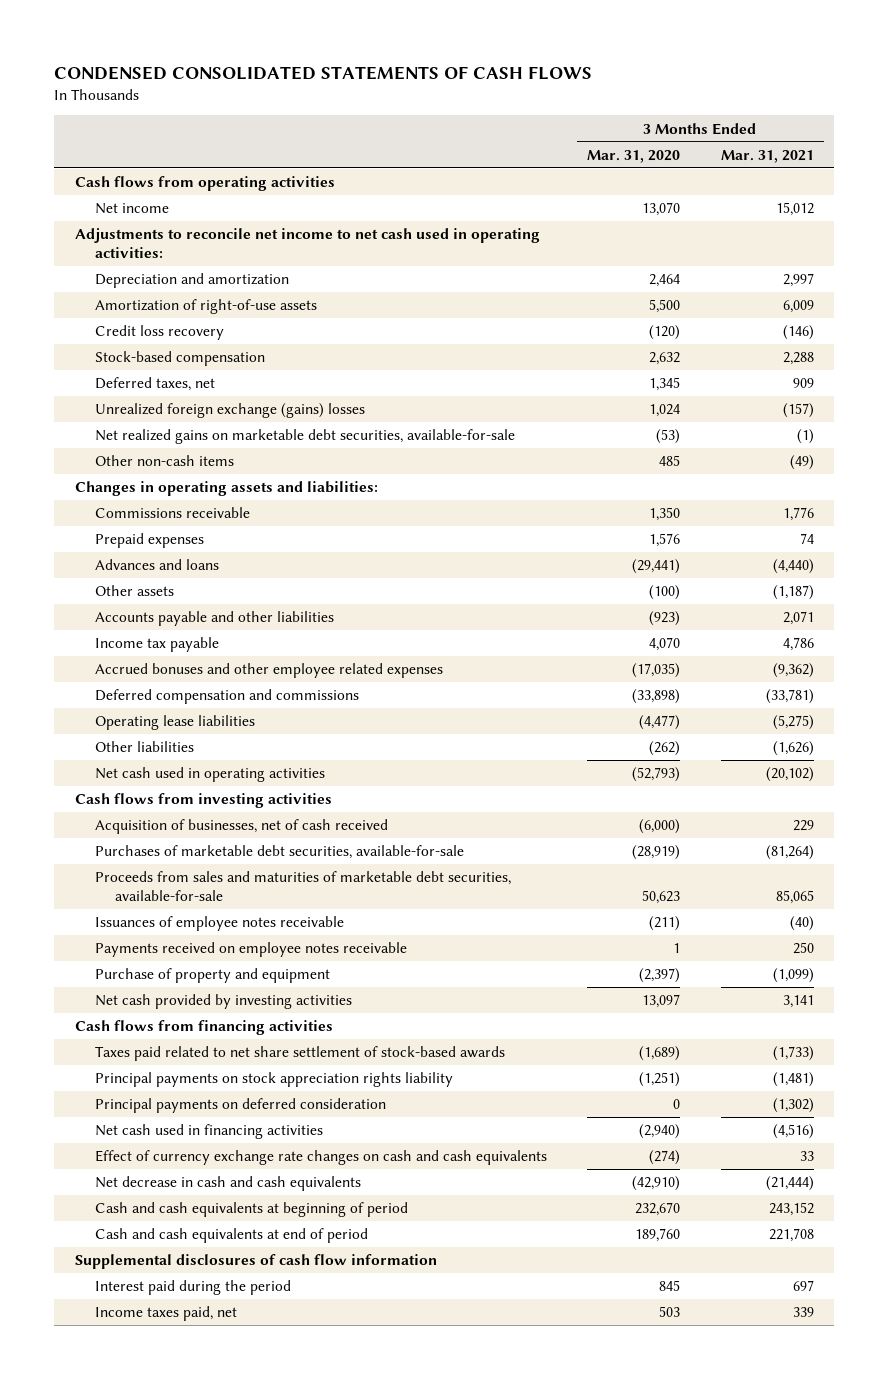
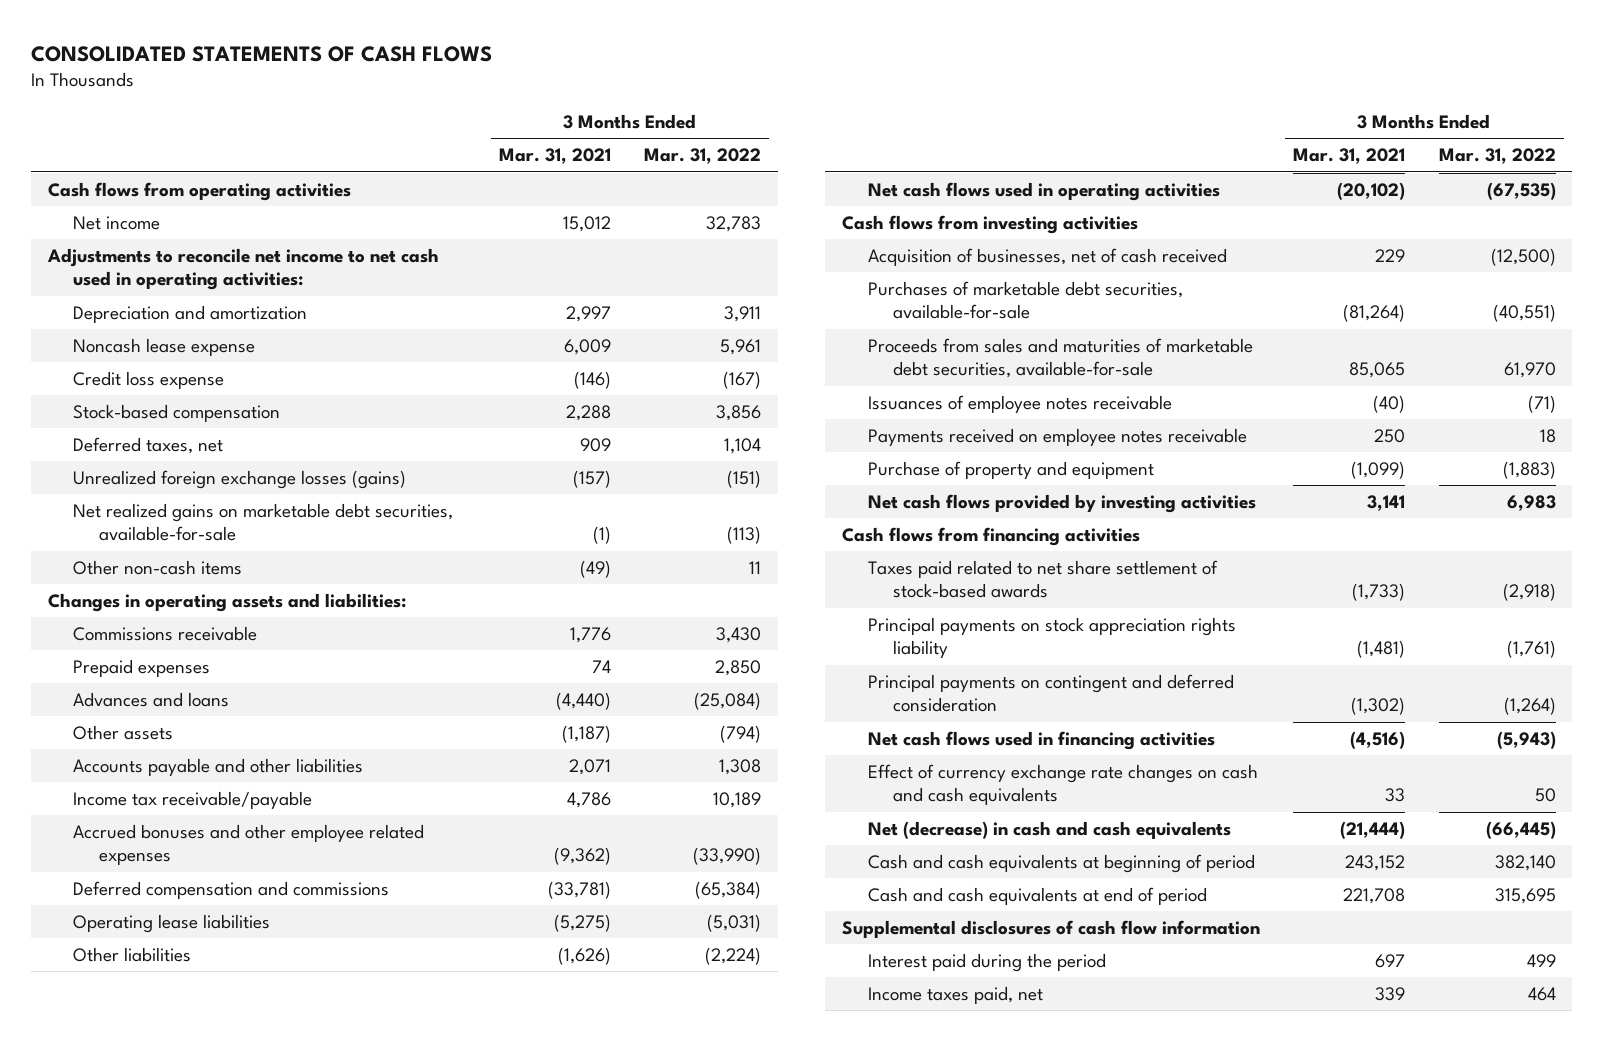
- CONDENSED CONSOLIDATED STATEMENTS OF CASH FLOWS
+ CONSOLIDATED STATEMENTS OF CASH FLOWS
- | 3 Months Ended Mar. 31, 2020 | 3 Months Ended Mar. 31, 2021
+ | 3 Months Ended Mar. 31, 2021 | 3 Months Ended Mar. 31, 2022
- Amortization of right-of-use assets | 5,500 | 6,009
- Credit loss recovery | (120) | (146)
+ Noncash lease expense | 6,009 | 5,961
+ Credit loss expense | (146) | (167)
- Unrealized foreign exchange (gains) losses | 1,024 | (157)
+ Unrealized foreign exchange losses (gains) | (157) | (151)
- Income tax payable | 4,070 | 4,786
+ Income tax receivable/payable | 4,786 | 10,189
- Net cash used in operating activities | (52,793) | (20,102)
+ Net cash flows used in operating activities | (20,102) | (67,535)
- Net cash provided by investing activities | 13,097 | 3,141
+ Net cash flows provided by investing activities | 3,141 | 6,983
- Principal payments on deferred consideration | 0 | (1,302)
- Net cash used in financing activities | (2,940) | (4,516)
+ Principal payments on contingent and deferred consideration | (1,302) | (1,264)
+ Net cash flows used in financing activities | (4,516) | (5,943)
- Net decrease in cash and cash equivalents | (42,910) | (21,444)
+ Net (decrease) in cash and cash equivalents | (21,444) | (66,445)

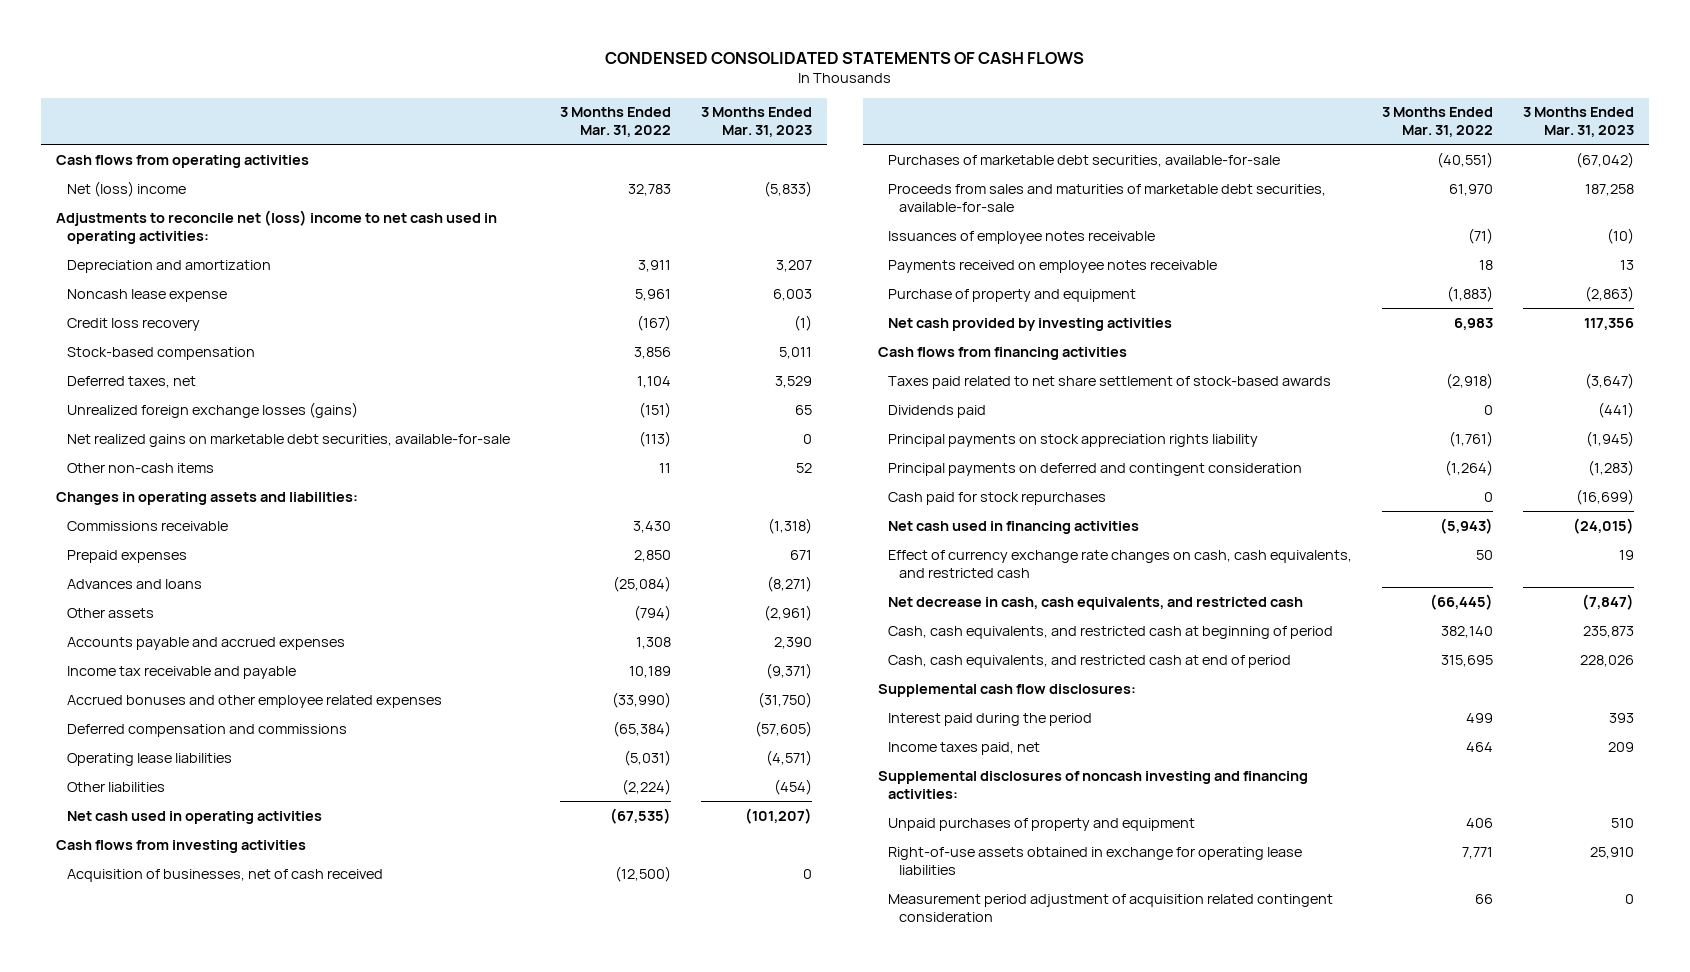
- CONSOLIDATED STATEMENTS OF CASH FLOWS
+ CONDENSED CONSOLIDATED STATEMENTS OF CASH FLOWS
- | 3 Months Ended Mar. 31, 2021 | 3 Months Ended Mar. 31, 2022
+ | 3 Months Ended Mar. 31, 2022 | 3 Months Ended Mar. 31, 2023
- Net income | 15,012 | 32,783
- Adjustments to reconcile net income to net cash used in operating activities:
+ Net (loss) income | 32,783 | (5,833)
+ Adjustments to reconcile net (loss) income to net cash used in operating activities:
- Credit loss expense | (146) | (167)
+ Credit loss recovery | (167) | (1)
- Accounts payable and other liabilities | 2,071 | 1,308
- Income tax receivable/payable | 4,786 | 10,189
+ Accounts payable and accrued expenses | 1,308 | 2,390
+ Income tax receivable and payable | 10,189 | (9,371)
- Net cash flows used in operating activities | (20,102) | (67,535)
+ Net cash used in operating activities | (67,535) | (101,207)
- Net cash flows provided by investing activities | 3,141 | 6,983
+ Net cash provided by investing activities | 6,983 | 117,356
+ Dividends paid | 0 | (441)
- Principal payments on contingent and deferred consideration | (1,302) | (1,264)
- Net cash flows used in financing activities | (4,516) | (5,943)
- Effect of currency exchange rate changes on cash and cash equivalents | 33 | 50
- Net (decrease) in cash and cash equivalents | (21,444) | (66,445)
- Cash and cash equivalents at beginning of period | 243,152 | 382,140
- Cash and cash equivalents at end of period | 221,708 | 315,695
- Supplemental disclosures of cash flow information
+ Principal payments on deferred and contingent consideration | (1,264) | (1,283)
+ Cash paid for stock repurchases | 0 | (16,699)
+ Net cash used in financing activities | (5,943) | (24,015)
+ Effect of currency exchange rate changes on cash, cash equivalents, and restricted cash | 50 | 19
+ Net decrease in cash, cash equivalents, and restricted cash | (66,445) | (7,847)
+ Cash, cash equivalents, and restricted cash at beginning of period | 382,140 | 235,873
+ Cash, cash equivalents, and restricted cash at end of period | 315,695 | 228,026
+ Supplemental cash flow disclosures:
+ Supplemental disclosures of noncash investing and financing activities:
+ Unpaid purchases of property and equipment | 406 | 510
+ Right-of-use assets obtained in exchange for operating lease liabilities | 7,771 | 25,910
+ Measurement period adjustment of acquisition related contingent consideration | 66 | 0

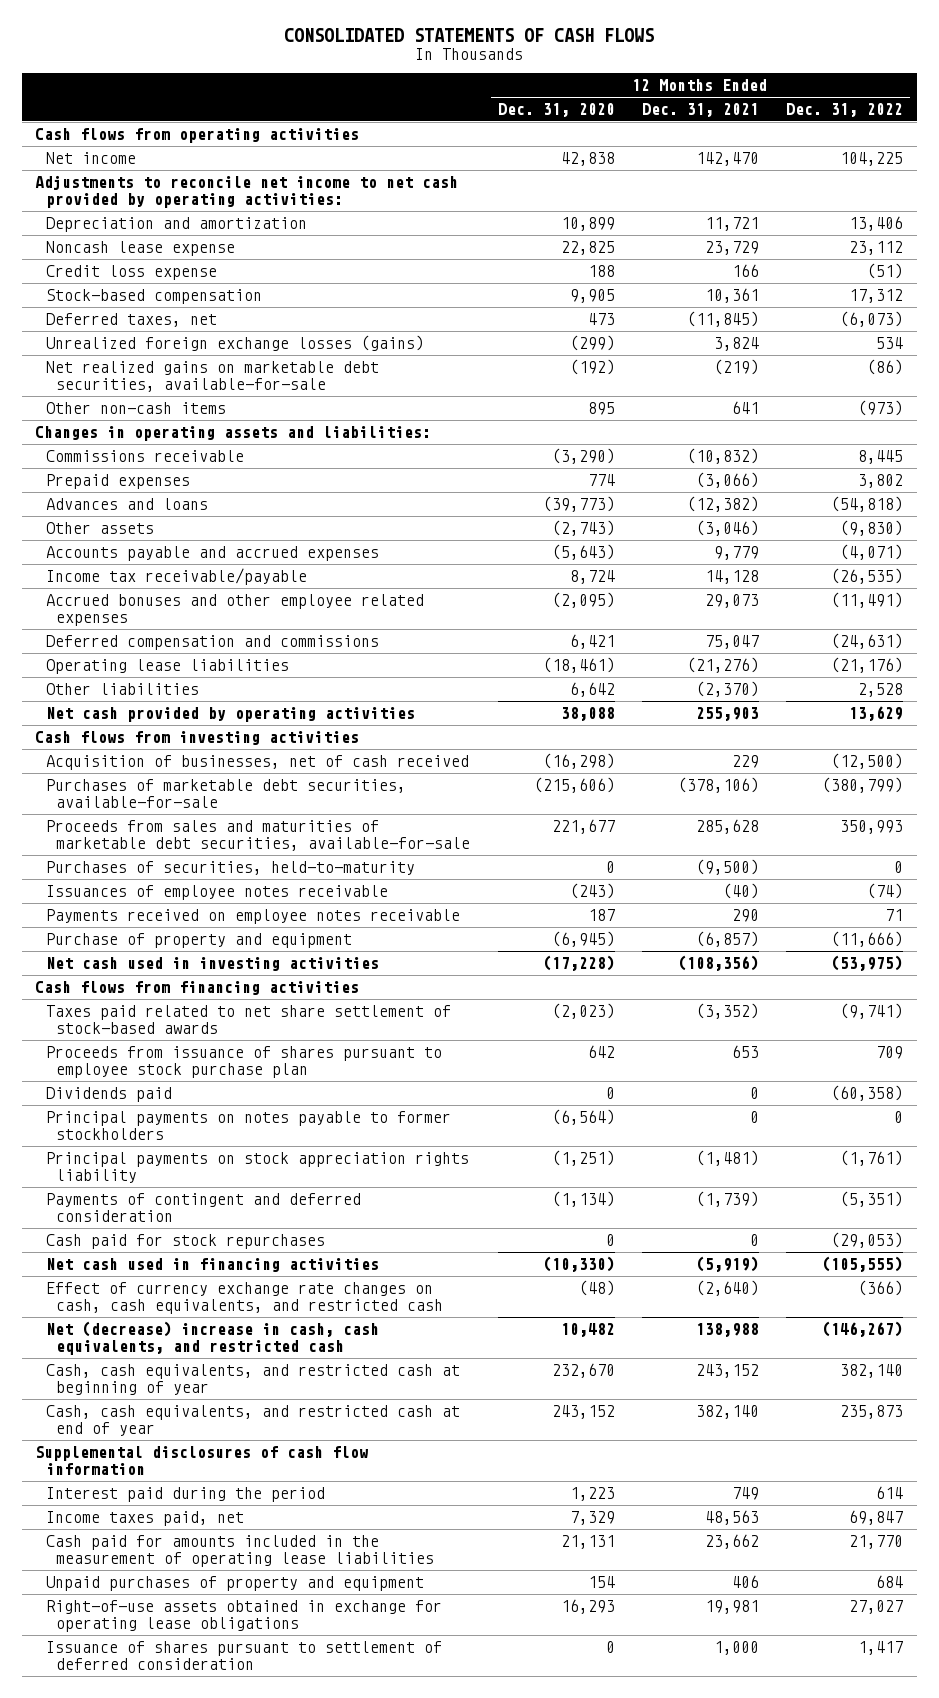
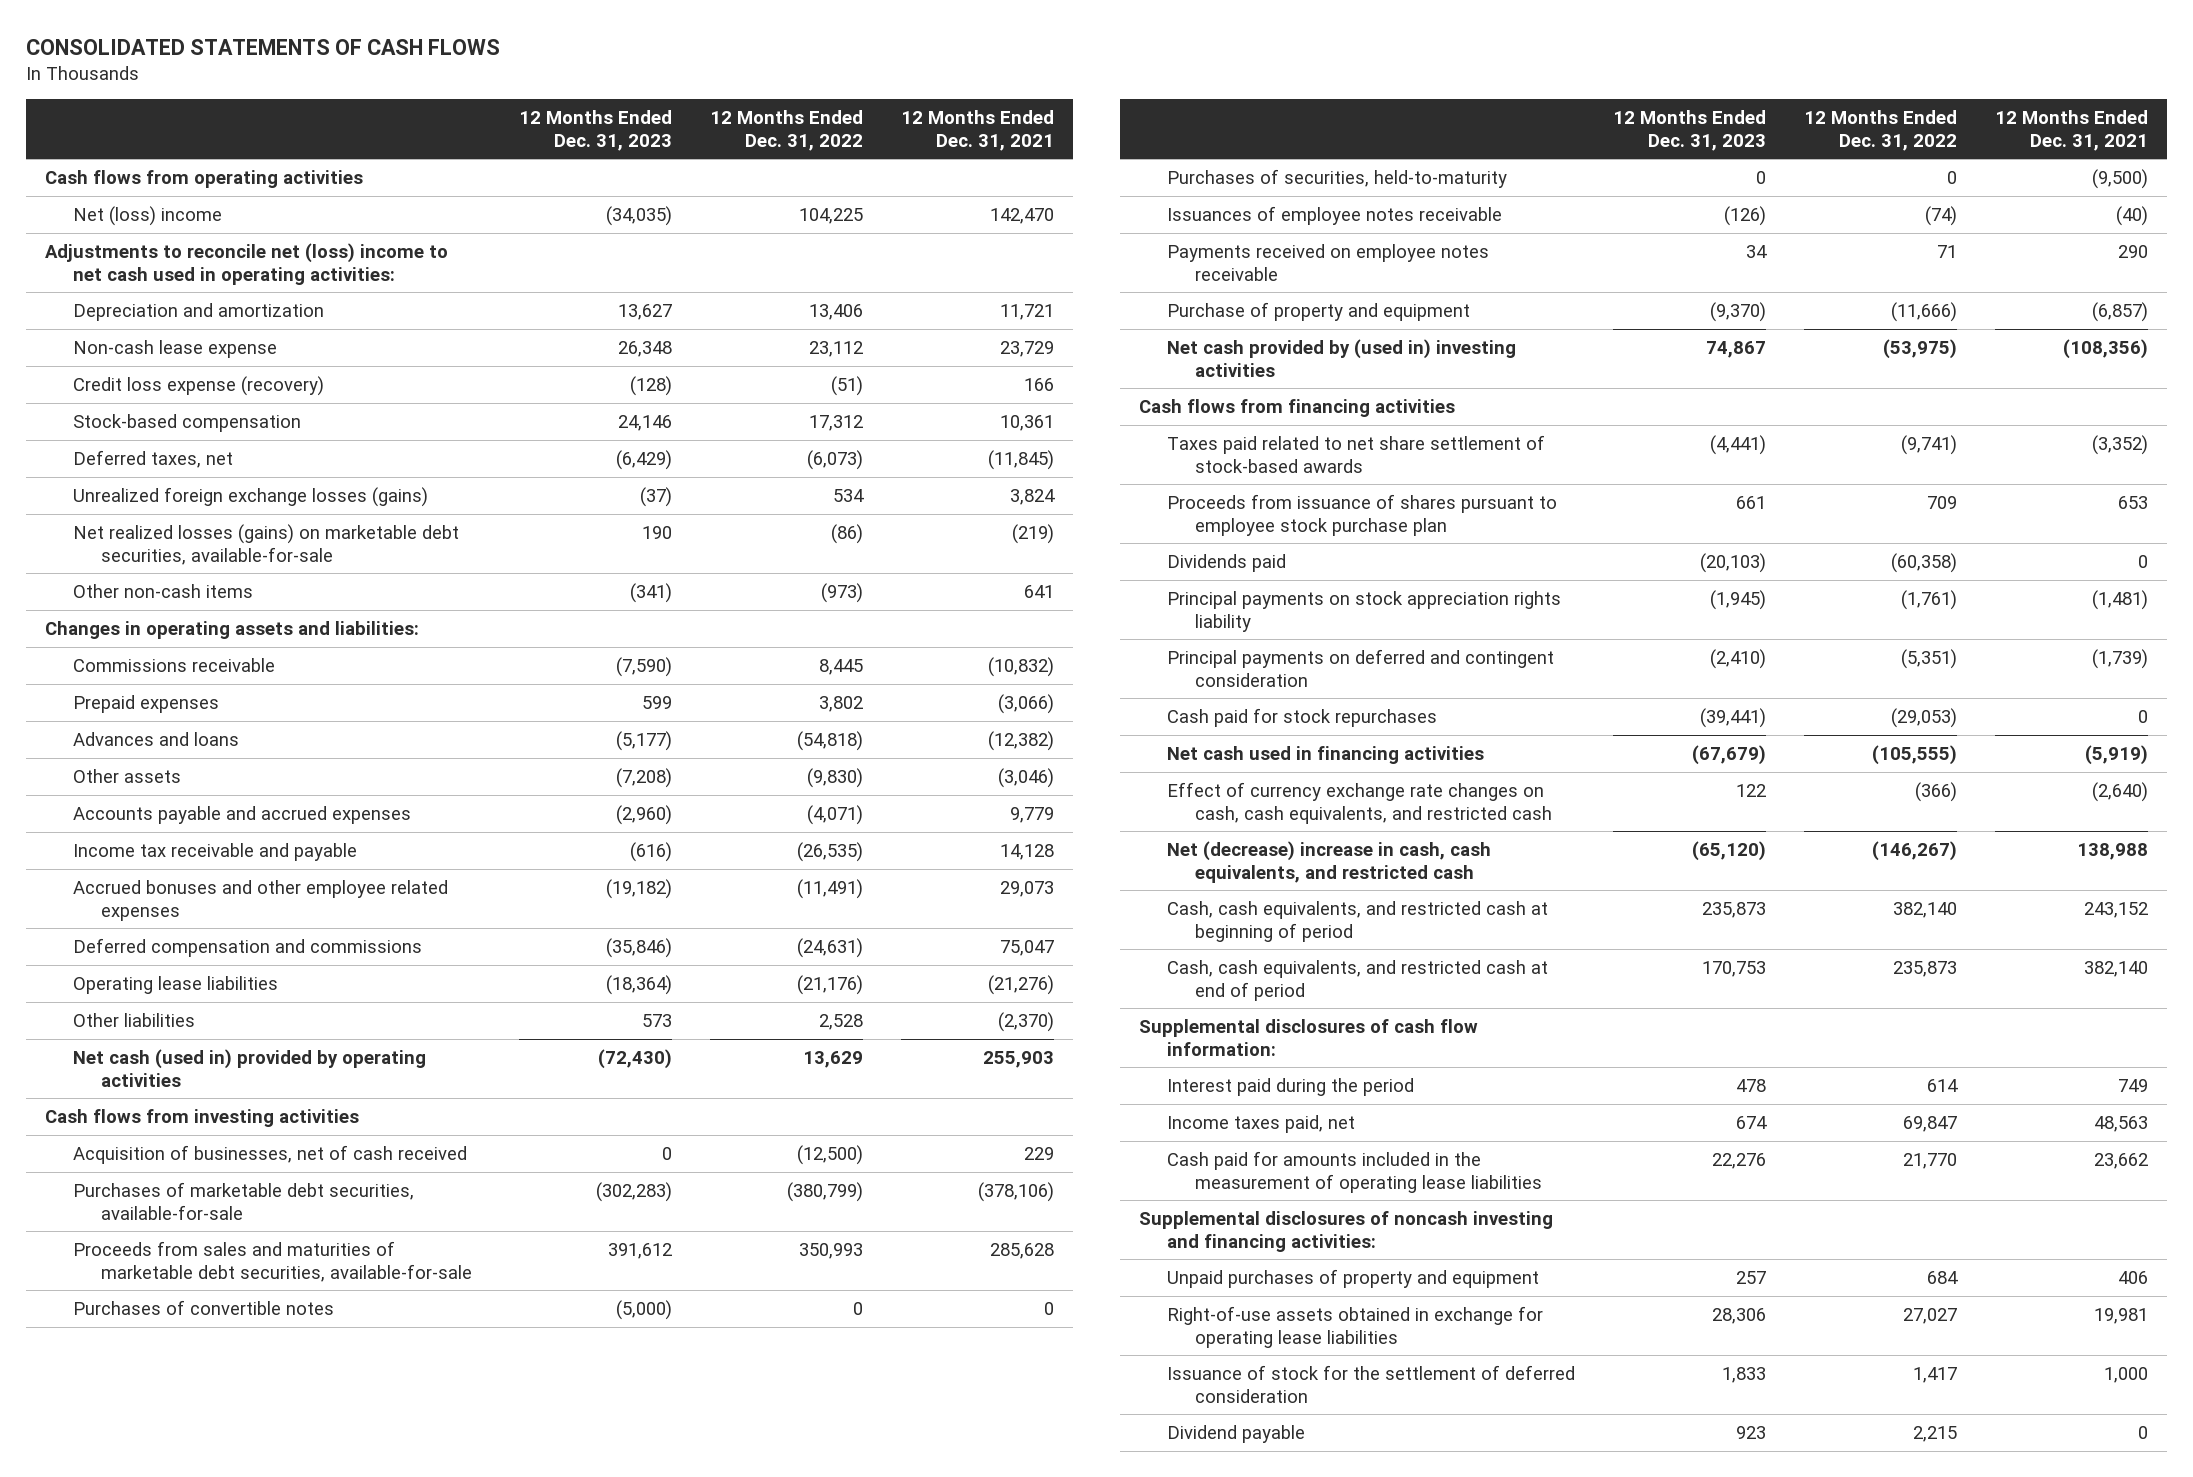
- | 12 Months Ended Dec. 31, 2020 | 12 Months Ended Dec. 31, 2021 | 12 Months Ended Dec. 31, 2022
+ | 12 Months Ended Dec. 31, 2023 | 12 Months Ended Dec. 31, 2022 | 12 Months Ended Dec. 31, 2021
- Net income | 42,838 | 142,470 | 104,225
- Adjustments to reconcile net income to net cash provided by operating activities:
+ Net (loss) income | (34,035) | 104,225 | 142,470
+ Adjustments to reconcile net (loss) income to net cash used in operating activities:
- Noncash lease expense | 22,825 | 23,729 | 23,112
- Credit loss expense | 188 | 166 | (51)
+ Non-cash lease expense | 26,348 | 23,112 | 23,729
+ Credit loss expense (recovery) | (128) | (51) | 166
- Net realized gains on marketable debt securities, available-for-sale | (192) | (219) | (86)
+ Net realized losses (gains) on marketable debt securities, available-for-sale | 190 | (86) | (219)
- Income tax receivable/payable | 8,724 | 14,128 | (26,535)
+ Income tax receivable and payable | (616) | (26,535) | 14,128
- Net cash provided by operating activities | 38,088 | 255,903 | 13,629
+ Net cash (used in) provided by operating activities | (72,430) | 13,629 | 255,903
+ Purchases of convertible notes | (5,000) | 0 | 0
- Net cash used in investing activities | (17,228) | (108,356) | (53,975)
+ Net cash provided by (used in) investing activities | 74,867 | (53,975) | (108,356)
- Principal payments on notes payable to former stockholders | (6,564) | 0 | 0
- Payments of contingent and deferred consideration | (1,134) | (1,739) | (5,351)
+ Principal payments on deferred and contingent consideration | (2,410) | (5,351) | (1,739)
- Cash, cash equivalents, and restricted cash at beginning of year | 232,670 | 243,152 | 382,140
- Cash, cash equivalents, and restricted cash at end of year | 243,152 | 382,140 | 235,873
- Supplemental disclosures of cash flow information
+ Cash, cash equivalents, and restricted cash at beginning of period | 235,873 | 382,140 | 243,152
+ Cash, cash equivalents, and restricted cash at end of period | 170,753 | 235,873 | 382,140
+ Supplemental disclosures of cash flow information:
+ Supplemental disclosures of noncash investing and financing activities:
- Right-of-use assets obtained in exchange for operating lease obligations | 16,293 | 19,981 | 27,027
- Issuance of shares pursuant to settlement of deferred consideration | 0 | 1,000 | 1,417
+ Right-of-use assets obtained in exchange for operating lease liabilities | 28,306 | 27,027 | 19,981
+ Issuance of stock for the settlement of deferred consideration | 1,833 | 1,417 | 1,000
+ Dividend payable | 923 | 2,215 | 0

